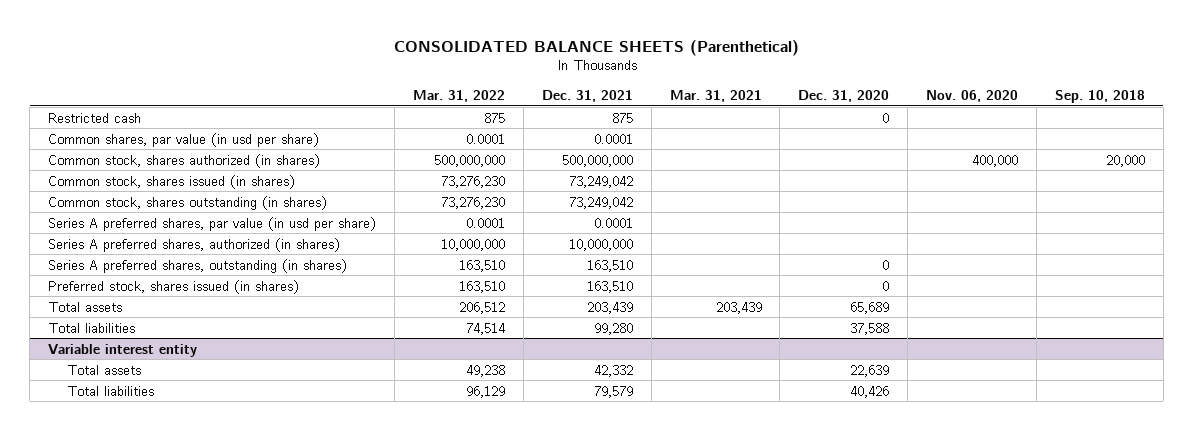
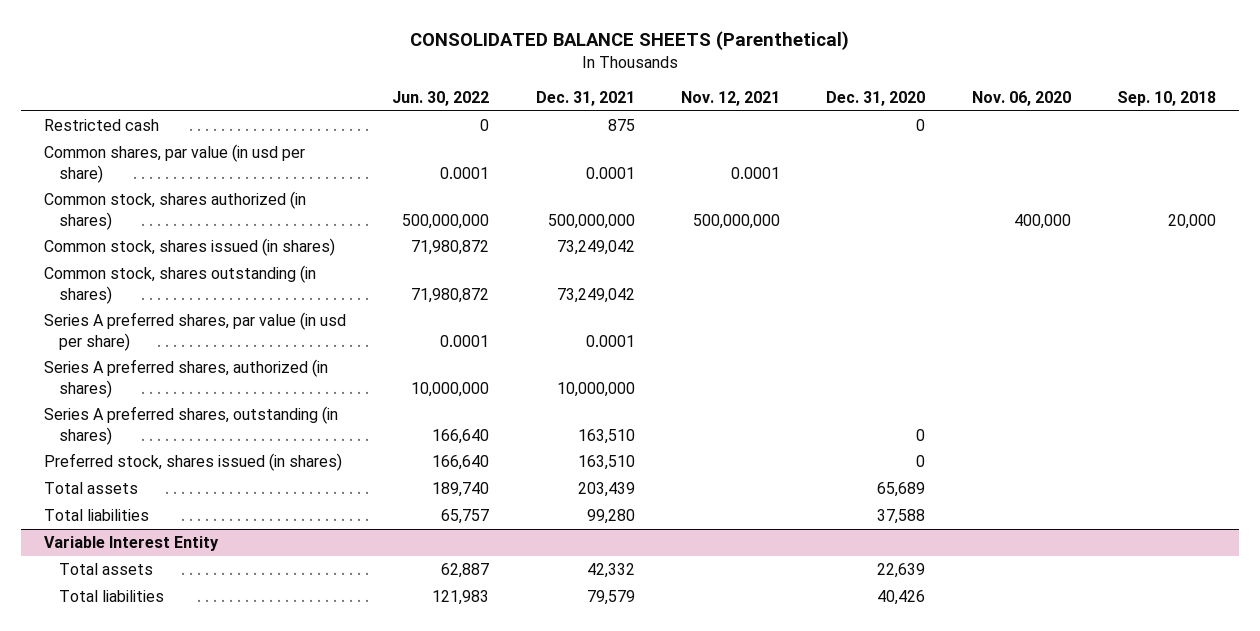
- | Mar. 31, 2022 | Dec. 31, 2021 | Mar. 31, 2021 | Dec. 31, 2020 | Nov. 06, 2020 | Sep. 10, 2018
+ | Jun. 30, 2022 | Dec. 31, 2021 | Nov. 12, 2021 | Dec. 31, 2020 | Nov. 06, 2020 | Sep. 10, 2018
- Variable interest entity
+ Variable Interest Entity

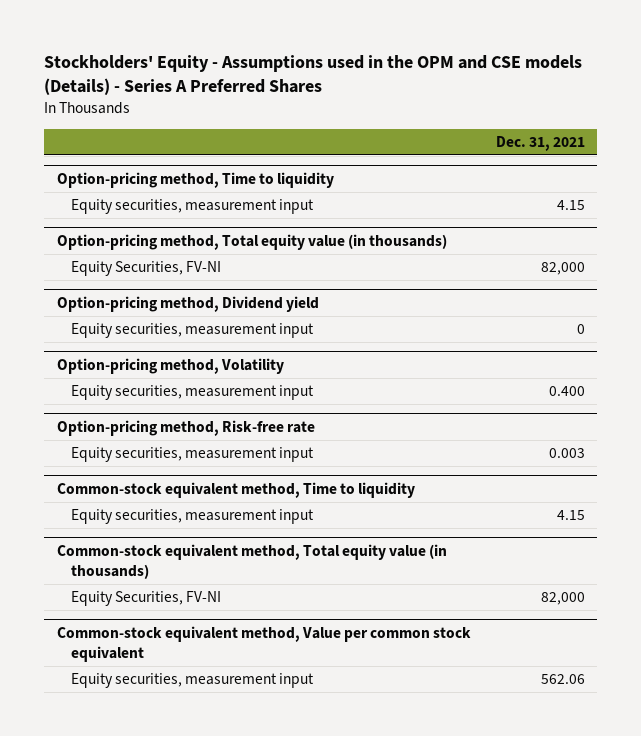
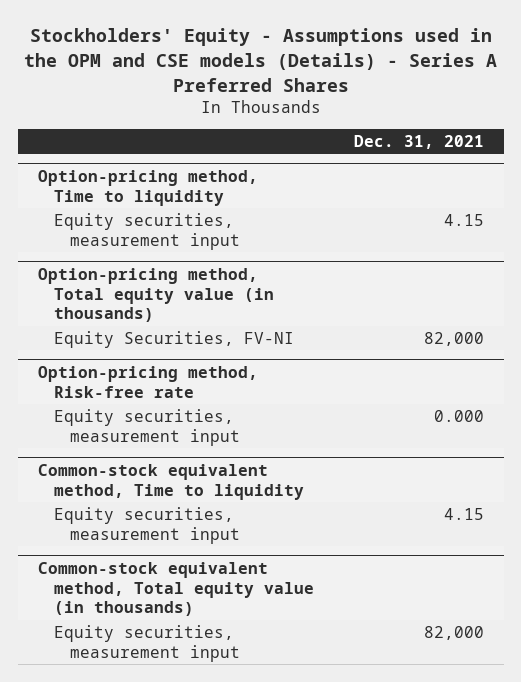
- Option-pricing method, Dividend yield
- Equity securities, measurement input | 0
- Option-pricing method, Volatility
- Equity securities, measurement input | 0.400
@ Option-pricing method, Risk-free rate
- Equity securities, measurement input | 0.003
+ Equity securities, measurement input | 0.000
@ Common-stock equivalent method, Total equity value (in thousands)
- Equity Securities, FV-NI | 82,000
- Common-stock equivalent method, Value per common stock equivalent
- Equity securities, measurement input | 562.06
@ Common-stock equivalent method, Total equity value (in thousands)
+ Equity securities, measurement input | 82,000

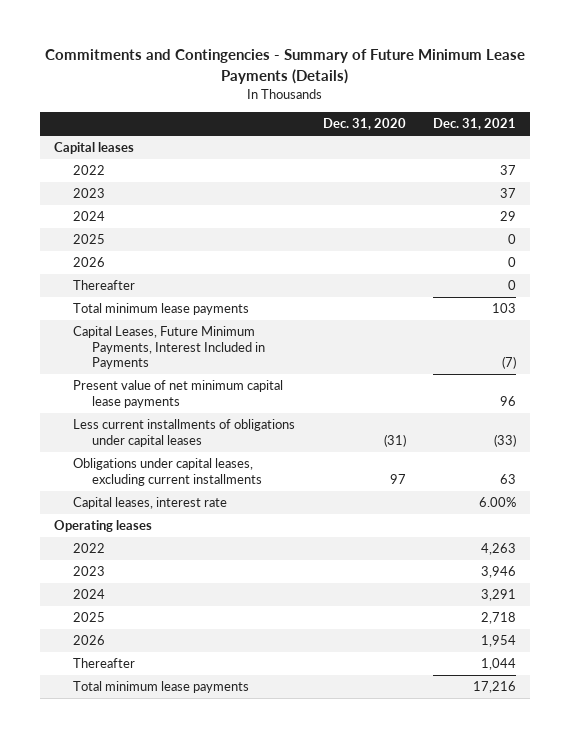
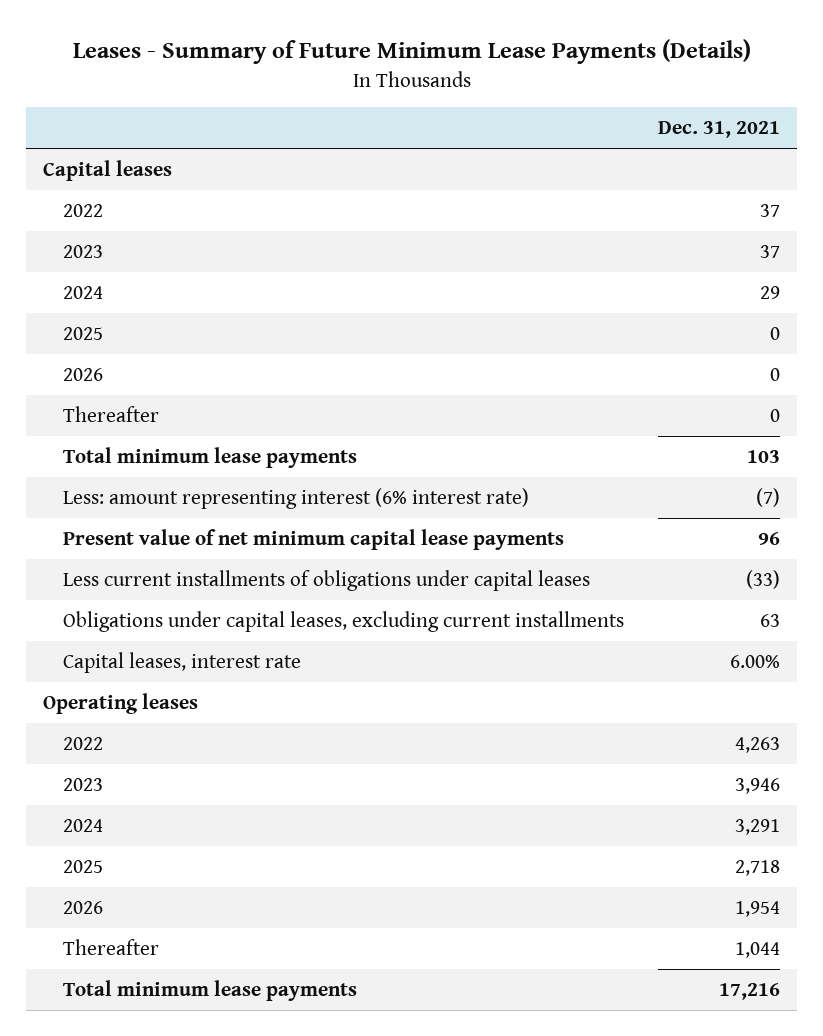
- Commitments and Contingencies - Summary of Future Minimum Lease Payments (Details)
+ Leases - Summary of Future Minimum Lease Payments (Details)
- | Dec. 31, 2020 | Dec. 31, 2021
+ | Dec. 31, 2021
- Capital Leases, Future Minimum Payments, Interest Included in Payments | | (7)
+ Less: amount representing interest (6% interest rate) | (7)

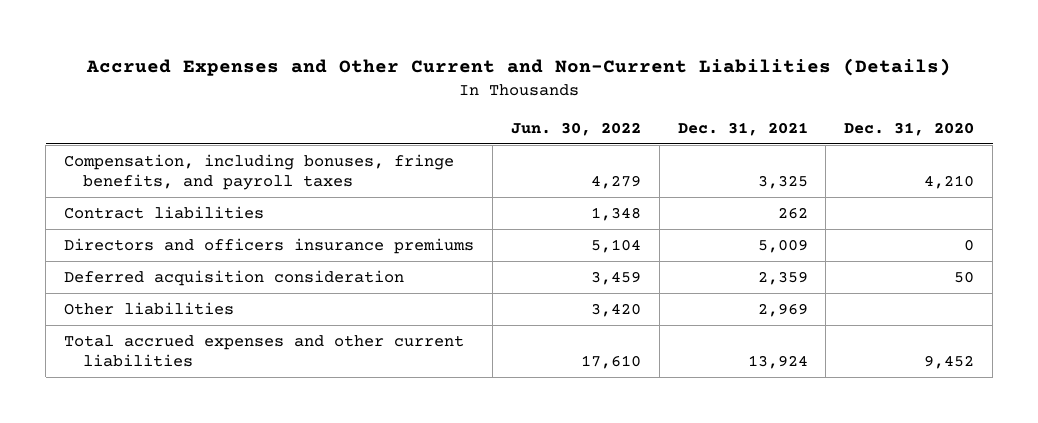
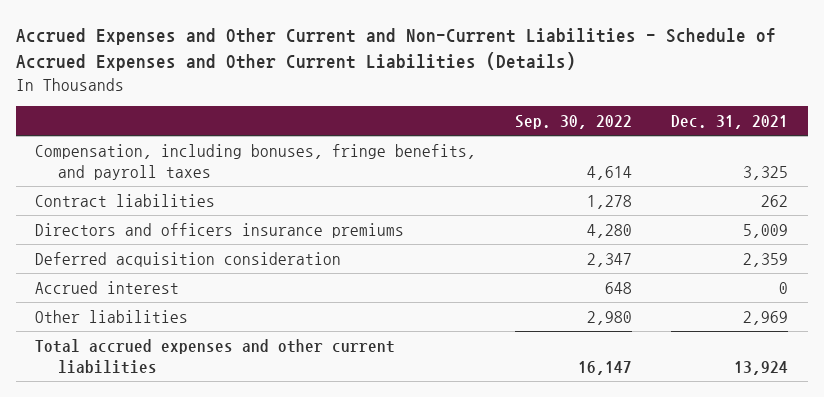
- Accrued Expenses and Other Current and Non-Current Liabilities (Details)
+ Accrued Expenses and Other Current and Non-Current Liabilities - Schedule of Accrued Expenses and Other Current Liabilities (Details)
- | Jun. 30, 2022 | Dec. 31, 2021 | Dec. 31, 2020
+ | Sep. 30, 2022 | Dec. 31, 2021
+ Accrued interest | 648 | 0

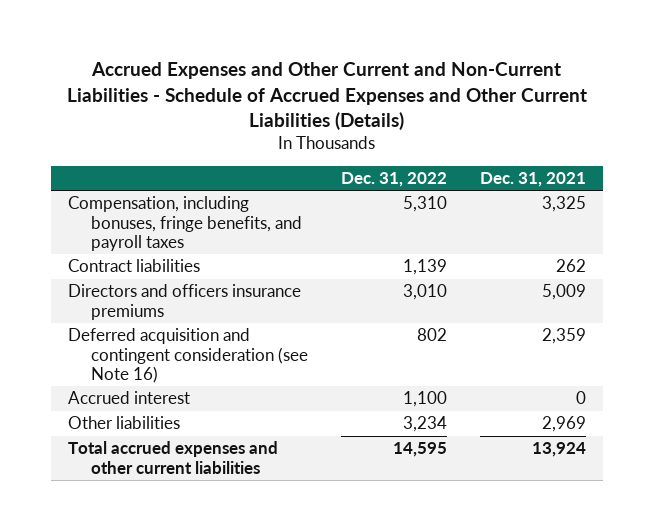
- | Sep. 30, 2022 | Dec. 31, 2021
+ | Dec. 31, 2022 | Dec. 31, 2021
- Deferred acquisition consideration | 2,347 | 2,359
+ Deferred acquisition and contingent consideration (see Note 16) | 802 | 2,359

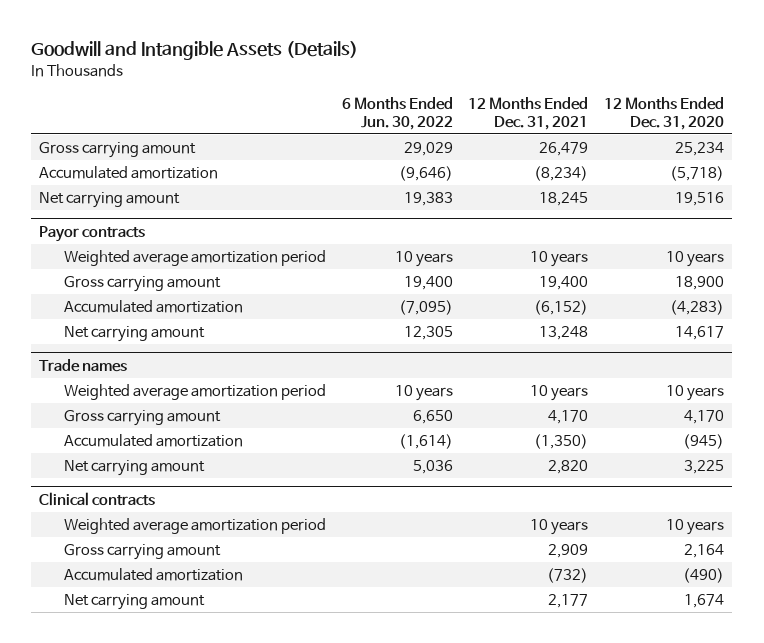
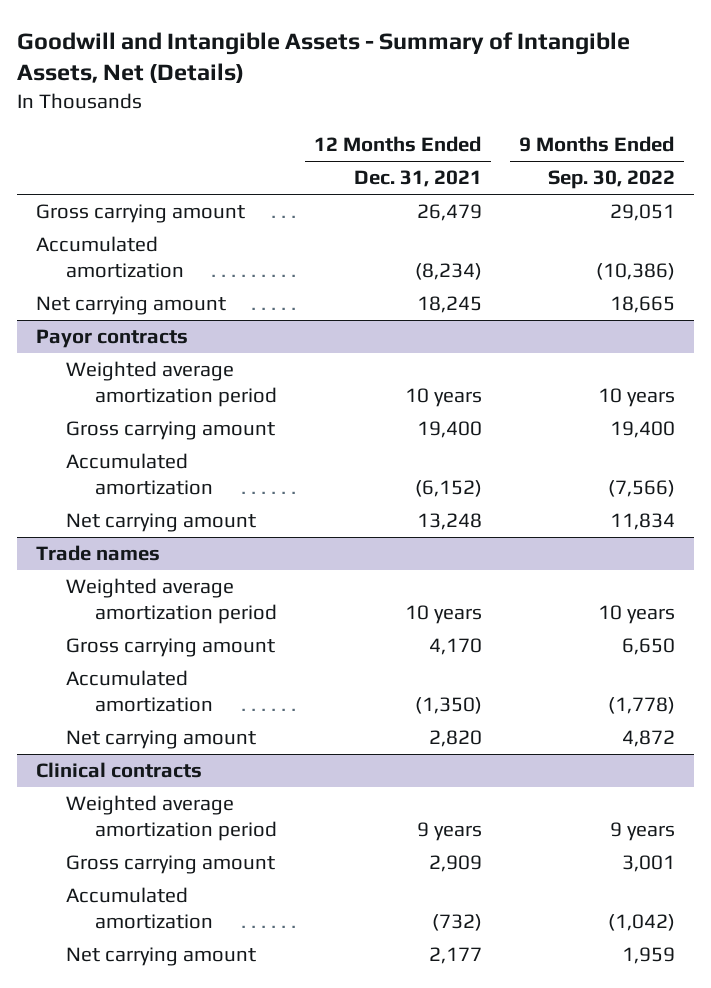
- Goodwill and Intangible Assets (Details)
+ Goodwill and Intangible Assets - Summary of Intangible Assets, Net (Details)
- | 6 Months Ended Jun. 30, 2022 | 12 Months Ended Dec. 31, 2021 | 12 Months Ended Dec. 31, 2020
+ | 12 Months Ended Dec. 31, 2021 | 9 Months Ended Sep. 30, 2022
@ Clinical contracts
- Weighted average amortization period | | 10 years | 10 years
+ Weighted average amortization period | 9 years | 9 years

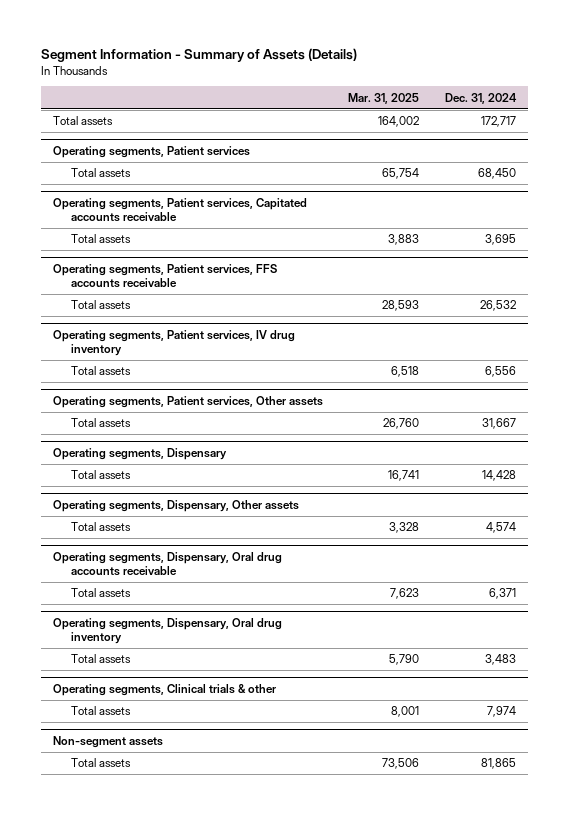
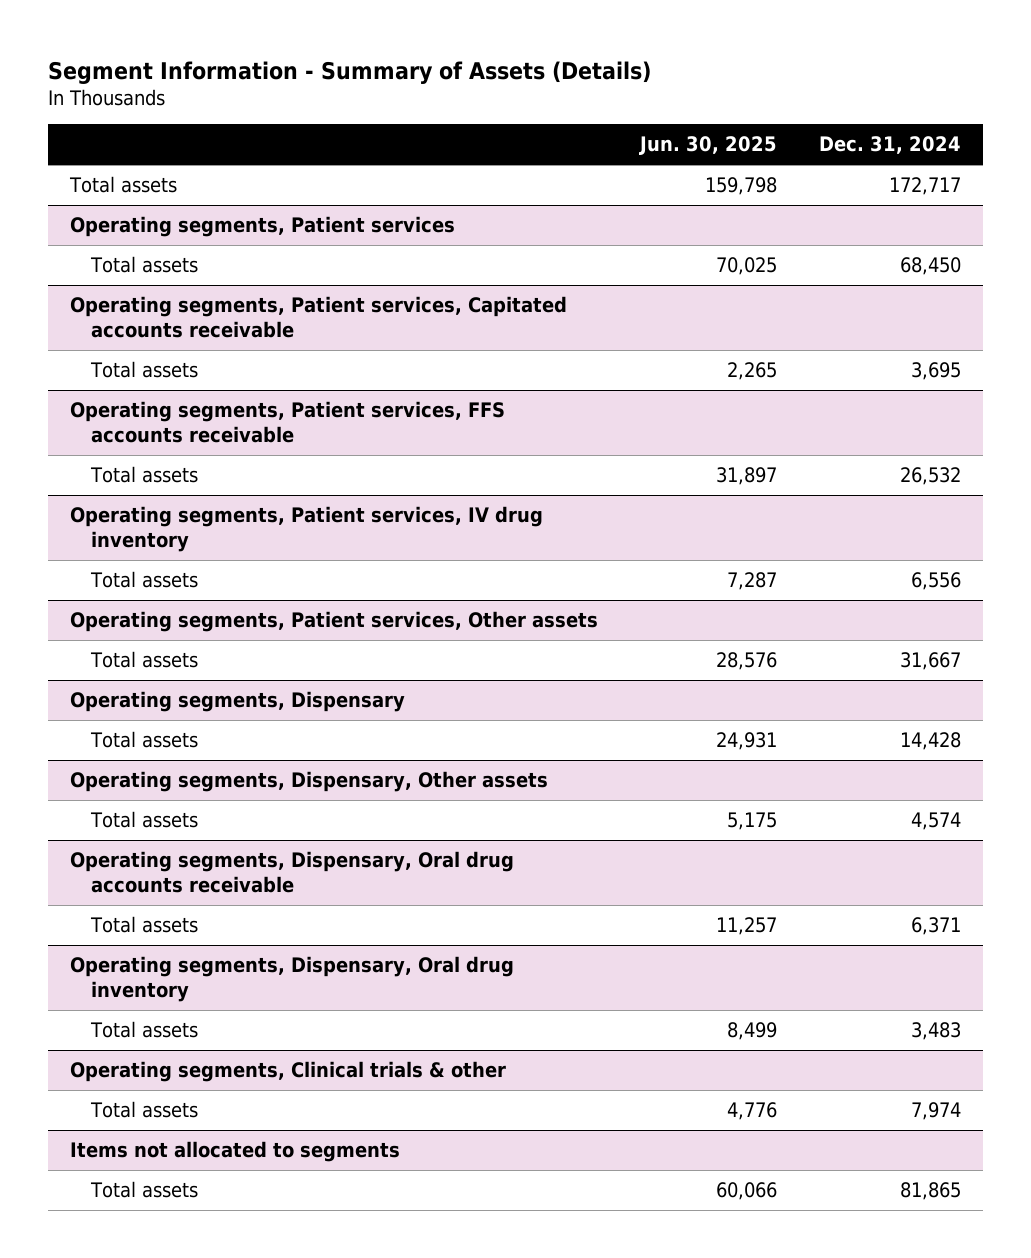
- | Mar. 31, 2025 | Dec. 31, 2024
+ | Jun. 30, 2025 | Dec. 31, 2024
- Non-segment assets
+ Items not allocated to segments

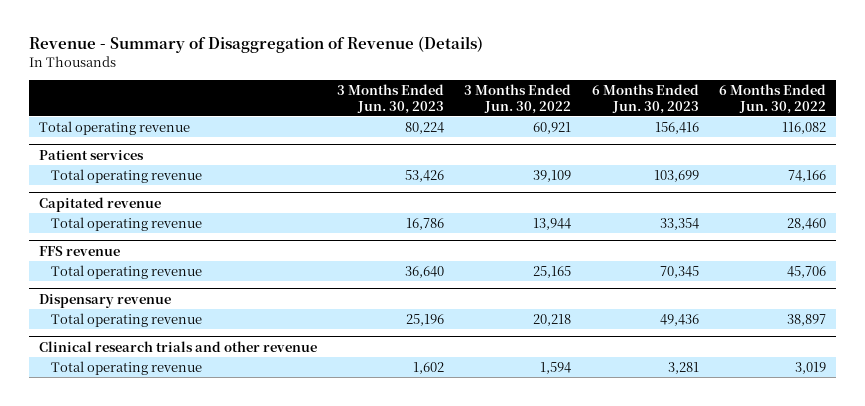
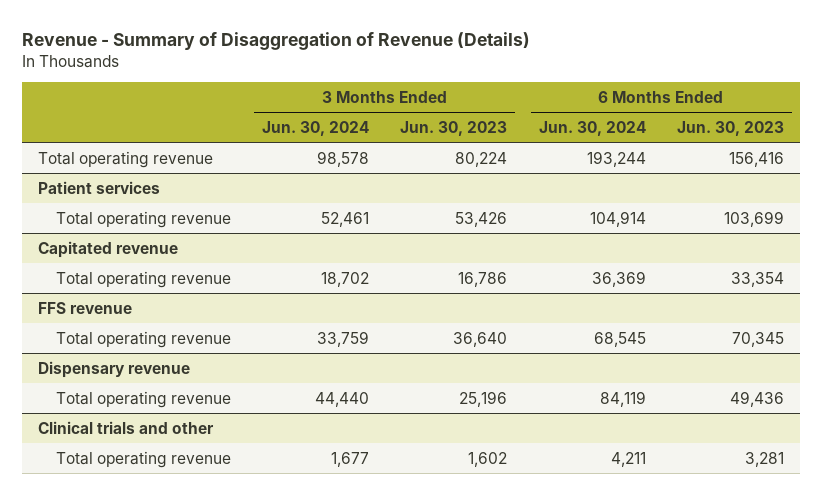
- | 3 Months Ended Jun. 30, 2023 | 3 Months Ended Jun. 30, 2022 | 6 Months Ended Jun. 30, 2023 | 6 Months Ended Jun. 30, 2022
+ | 3 Months Ended Jun. 30, 2024 | 3 Months Ended Jun. 30, 2023 | 6 Months Ended Jun. 30, 2024 | 6 Months Ended Jun. 30, 2023
- Clinical research trials and other revenue
+ Clinical trials and other

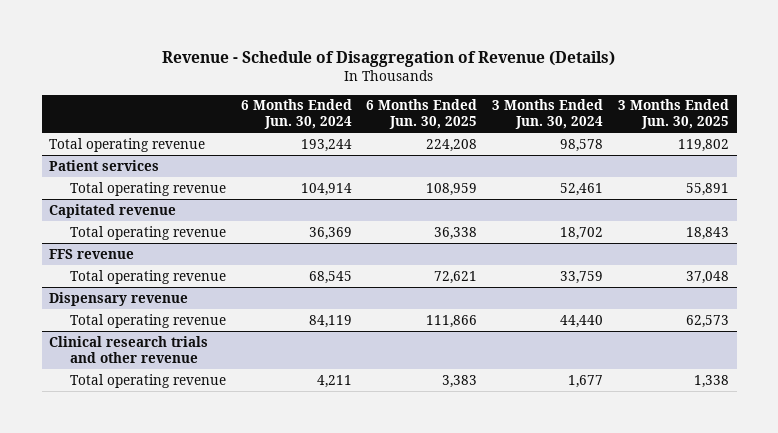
- Revenue - Summary of Disaggregation of Revenue (Details)
+ Revenue - Schedule of Disaggregation of Revenue (Details)
- | 3 Months Ended Jun. 30, 2024 | 3 Months Ended Jun. 30, 2023 | 6 Months Ended Jun. 30, 2024 | 6 Months Ended Jun. 30, 2023
+ | 6 Months Ended Jun. 30, 2024 | 6 Months Ended Jun. 30, 2025 | 3 Months Ended Jun. 30, 2024 | 3 Months Ended Jun. 30, 2025
- Clinical trials and other
+ Clinical research trials and other revenue

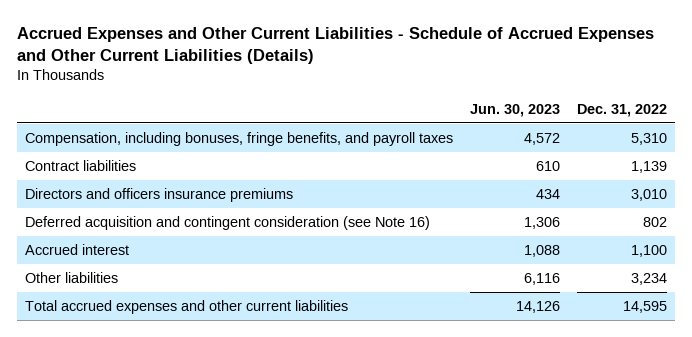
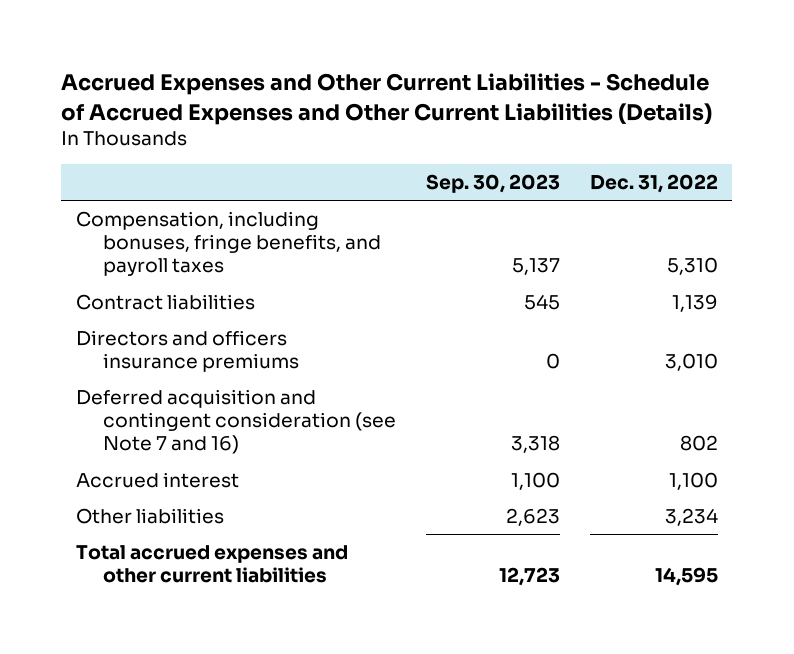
- | Jun. 30, 2023 | Dec. 31, 2022
+ | Sep. 30, 2023 | Dec. 31, 2022
- Deferred acquisition and contingent consideration (see Note 16) | 1,306 | 802
+ Deferred acquisition and contingent consideration (see Note 7 and 16) | 3,318 | 802

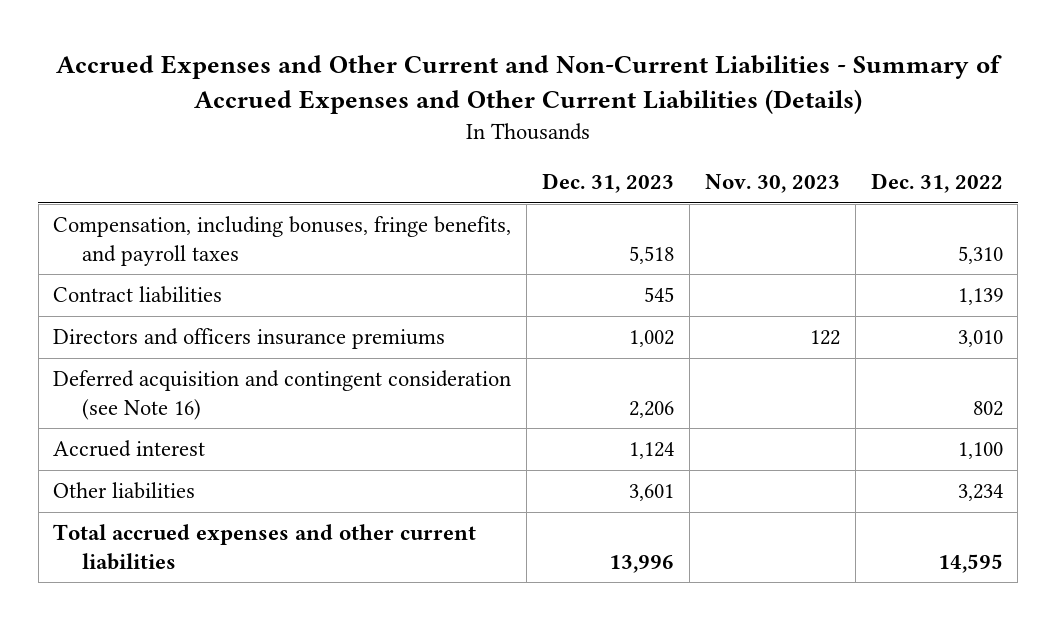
- Accrued Expenses and Other Current Liabilities - Schedule of Accrued Expenses and Other Current Liabilities (Details)
+ Accrued Expenses and Other Current and Non-Current Liabilities - Summary of Accrued Expenses and Other Current Liabilities (Details)
- | Sep. 30, 2023 | Dec. 31, 2022
+ | Dec. 31, 2023 | Nov. 30, 2023 | Dec. 31, 2022
- Deferred acquisition and contingent consideration (see Note 7 and 16) | 3,318 | 802
+ Deferred acquisition and contingent consideration (see Note 16) | 2,206 | | 802

